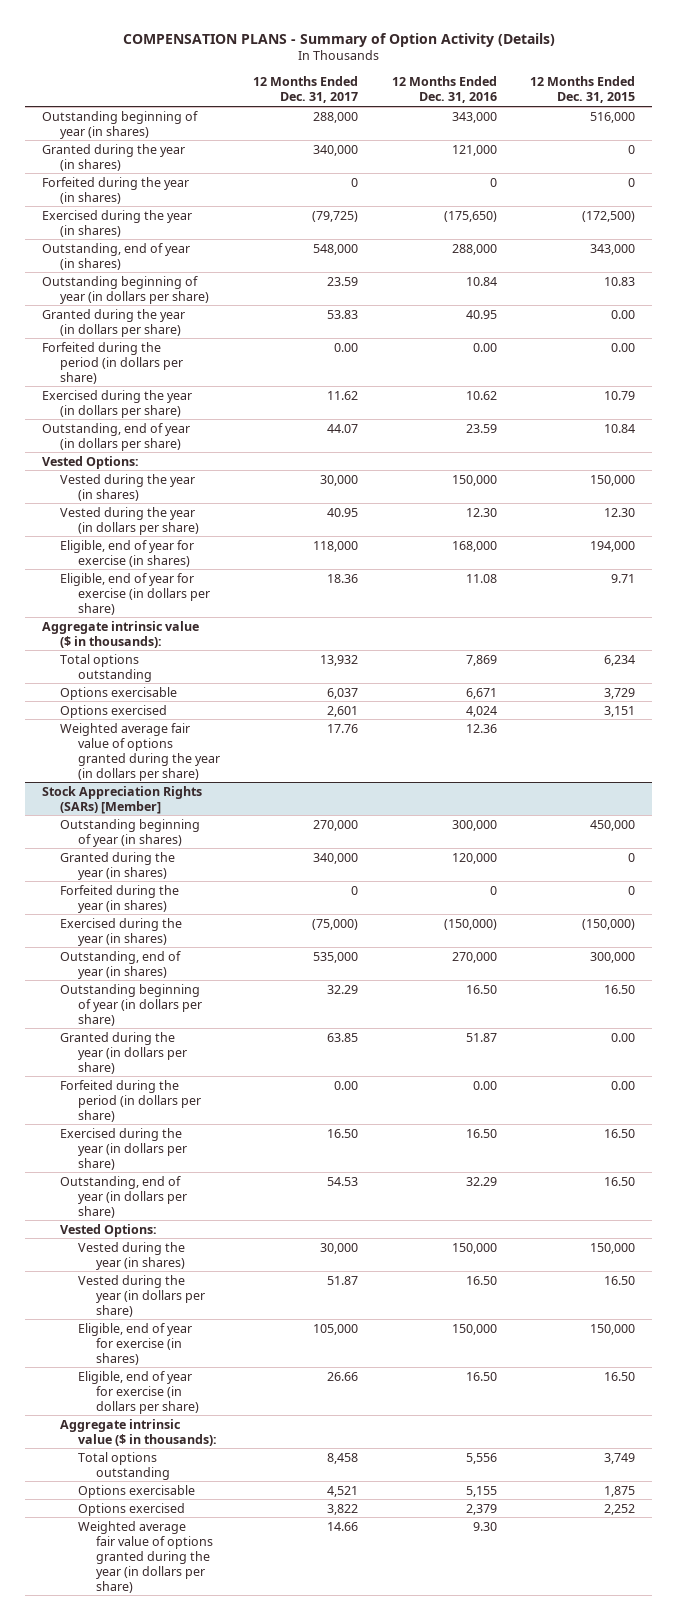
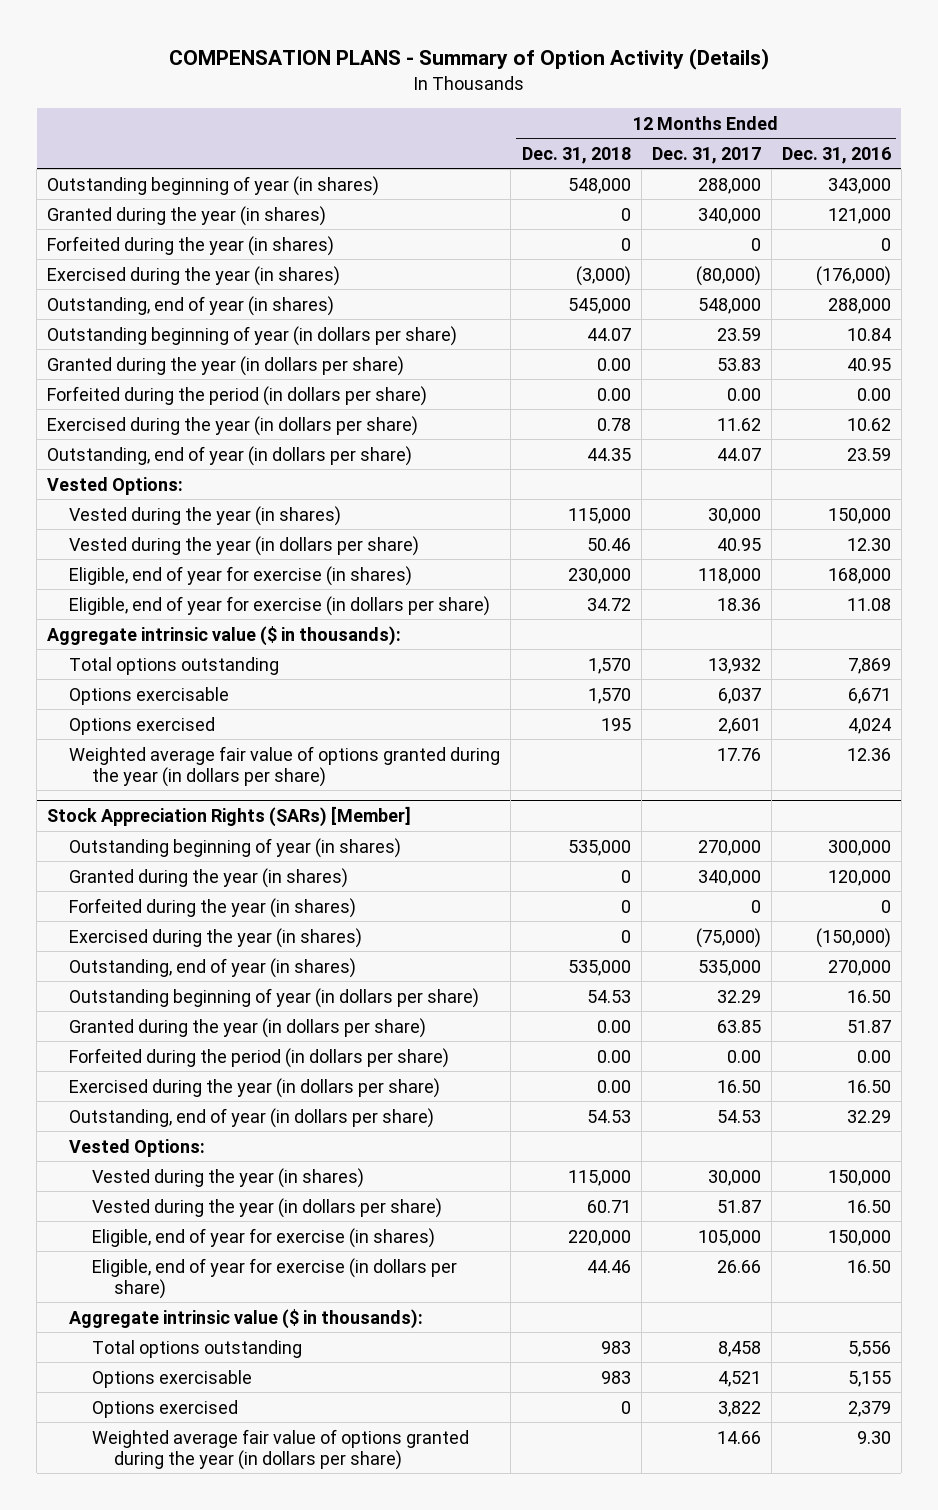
- | 12 Months Ended Dec. 31, 2017 | 12 Months Ended Dec. 31, 2016 | 12 Months Ended Dec. 31, 2015
+ | 12 Months Ended Dec. 31, 2018 | 12 Months Ended Dec. 31, 2017 | 12 Months Ended Dec. 31, 2016
- Exercised during the year (in shares) | (79,725) | (175,650) | (172,500)
+ Exercised during the year (in shares) | (3,000) | (80,000) | (176,000)

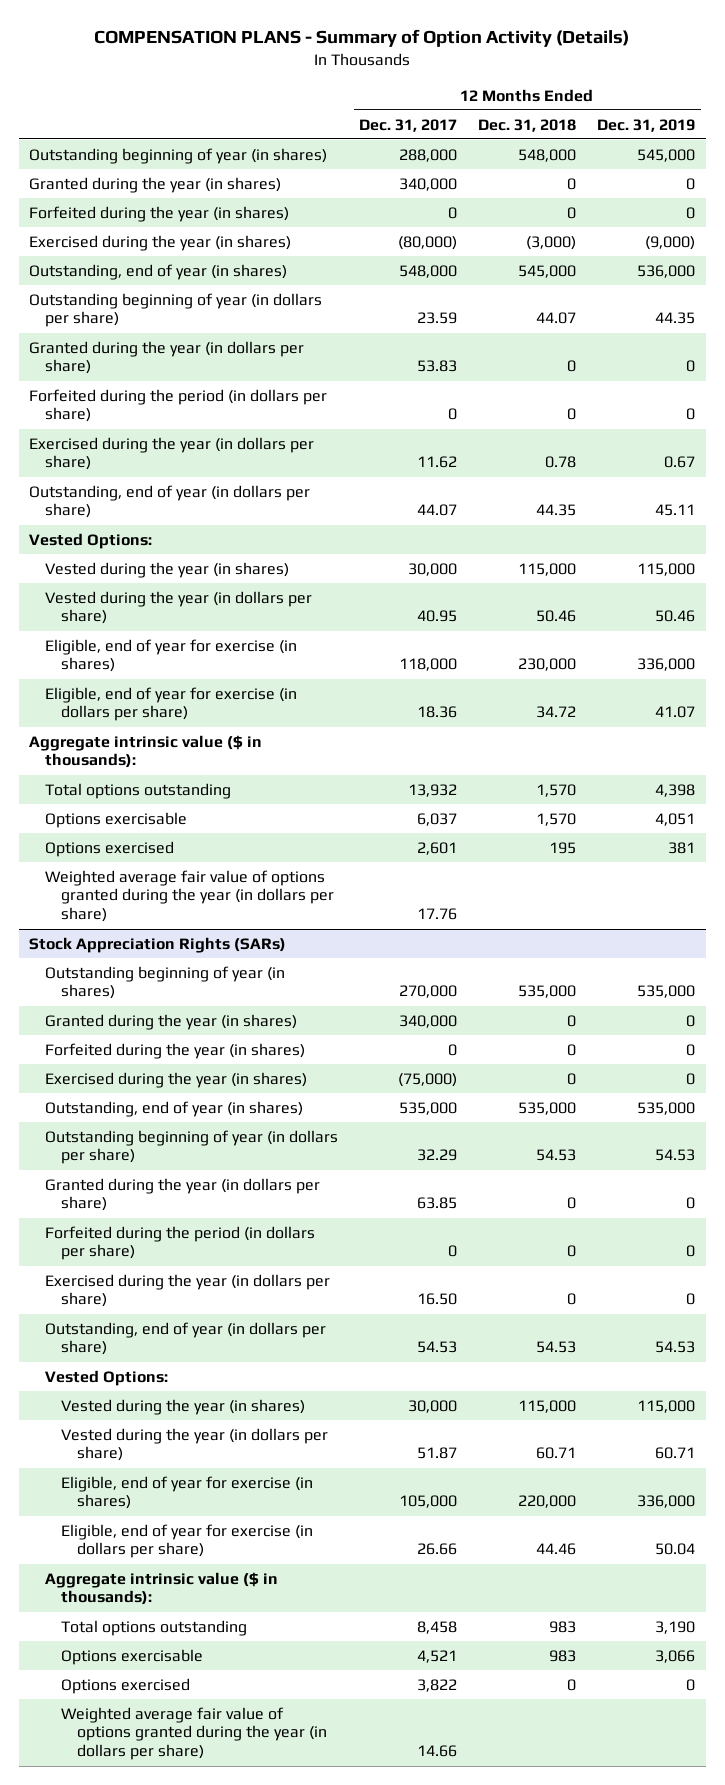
- | 12 Months Ended Dec. 31, 2018 | 12 Months Ended Dec. 31, 2017 | 12 Months Ended Dec. 31, 2016
+ | 12 Months Ended Dec. 31, 2017 | 12 Months Ended Dec. 31, 2018 | 12 Months Ended Dec. 31, 2019
- Granted during the year (in dollars per share) | 0.00 | 53.83 | 40.95
- Forfeited during the period (in dollars per share) | 0.00 | 0.00 | 0.00
+ Granted during the year (in dollars per share) | 53.83 | 0 | 0
+ Forfeited during the period (in dollars per share) | 0 | 0 | 0
- Stock Appreciation Rights (SARs) [Member]
+ Stock Appreciation Rights (SARs)
- Granted during the year (in dollars per share) | 0.00 | 63.85 | 51.87
- Forfeited during the period (in dollars per share) | 0.00 | 0.00 | 0.00
- Exercised during the year (in dollars per share) | 0.00 | 16.50 | 16.50
+ Granted during the year (in dollars per share) | 63.85 | 0 | 0
+ Forfeited during the period (in dollars per share) | 0 | 0 | 0
+ Exercised during the year (in dollars per share) | 16.50 | 0 | 0

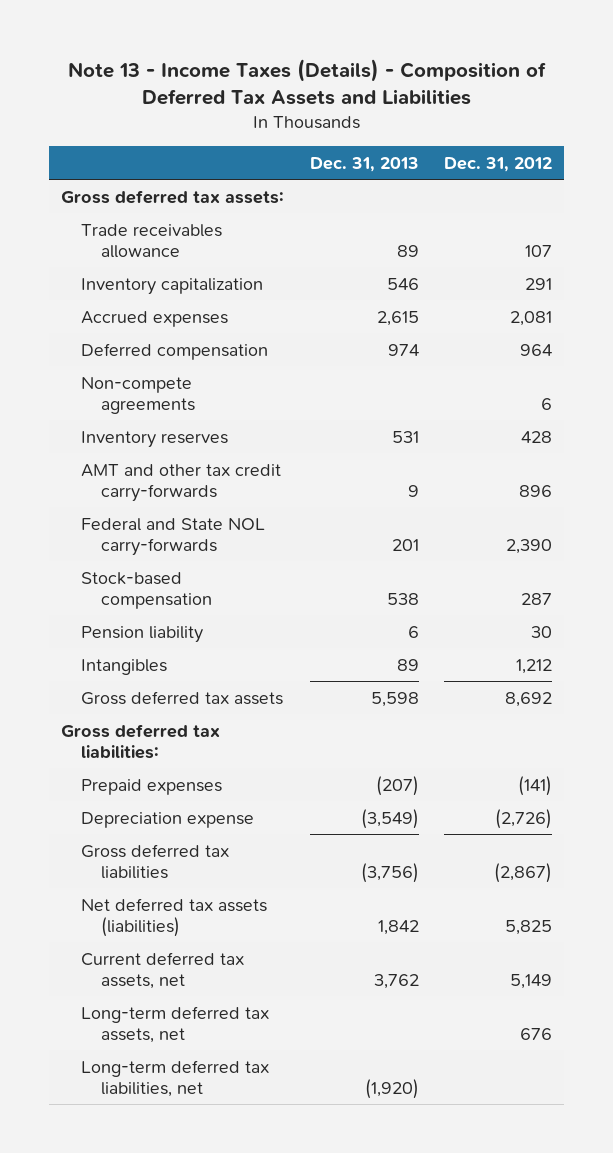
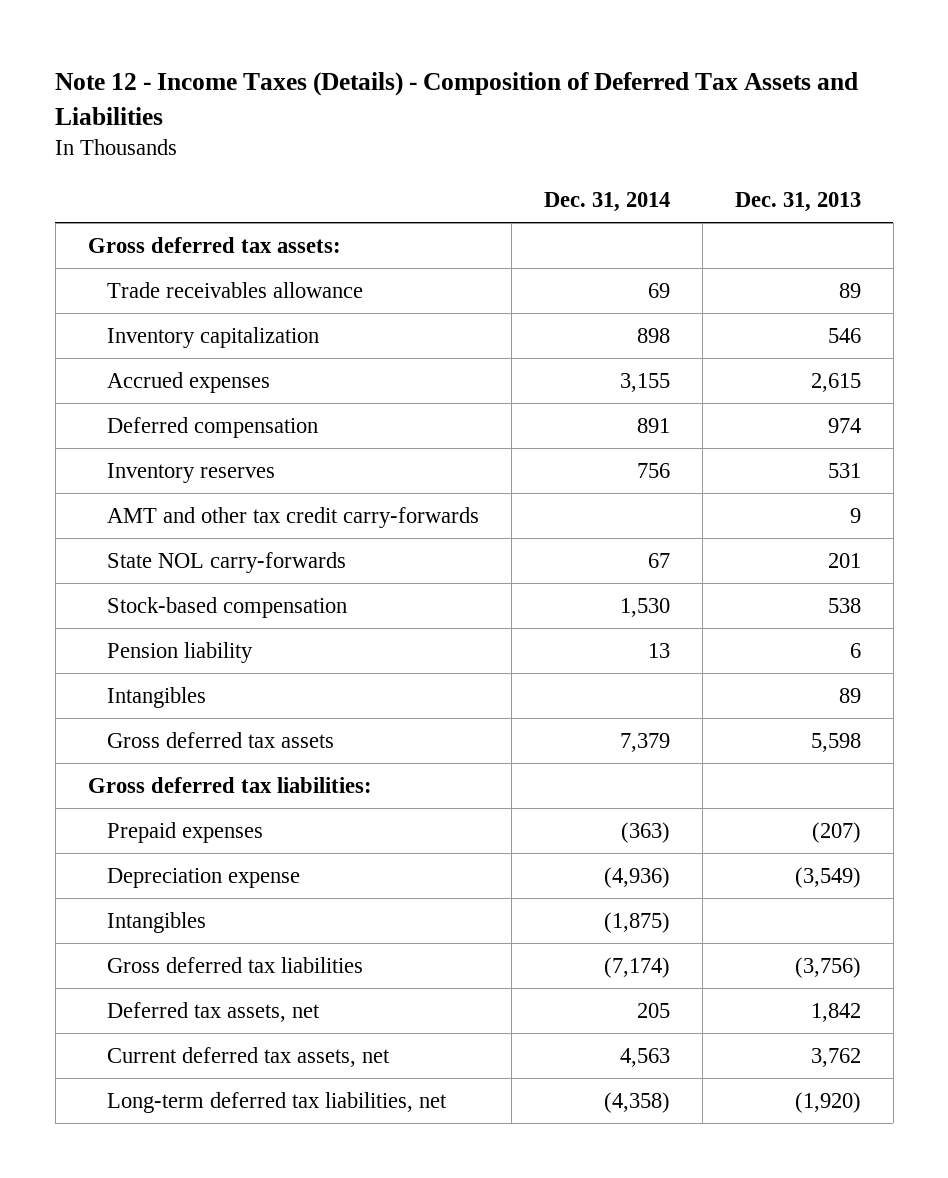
- Note 13 - Income Taxes (Details) - Composition of Deferred Tax Assets and Liabilities
+ Note 12 - Income Taxes (Details) - Composition of Deferred Tax Assets and Liabilities
- | Dec. 31, 2013 | Dec. 31, 2012
+ | Dec. 31, 2014 | Dec. 31, 2013
- Non-compete agreements | | 6
- Federal and State NOL carry-forwards | 201 | 2,390
+ State NOL carry-forwards | 67 | 201
+ Intangibles | (1,875) |
- Net deferred tax assets (liabilities) | 1,842 | 5,825
+ Deferred tax assets, net | 205 | 1,842
- Long-term deferred tax assets, net | | 676

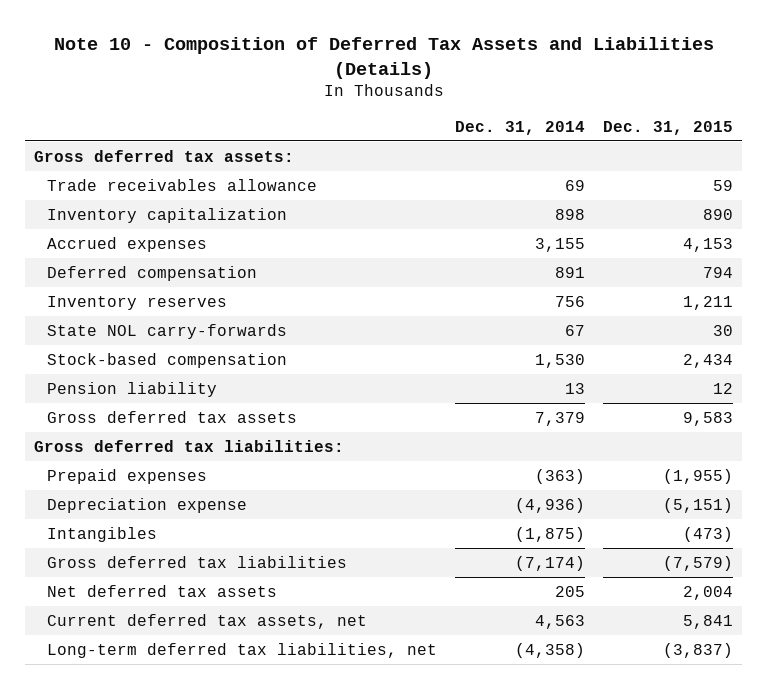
- Note 12 - Income Taxes (Details) - Composition of Deferred Tax Assets and Liabilities
+ Note 10 - Composition of Deferred Tax Assets and Liabilities (Details)
- | Dec. 31, 2014 | Dec. 31, 2013
+ | Dec. 31, 2014 | Dec. 31, 2015
- AMT and other tax credit carry-forwards | | 9
- Intangibles | | 89
- Deferred tax assets, net | 205 | 1,842
+ Net deferred tax assets | 205 | 2,004

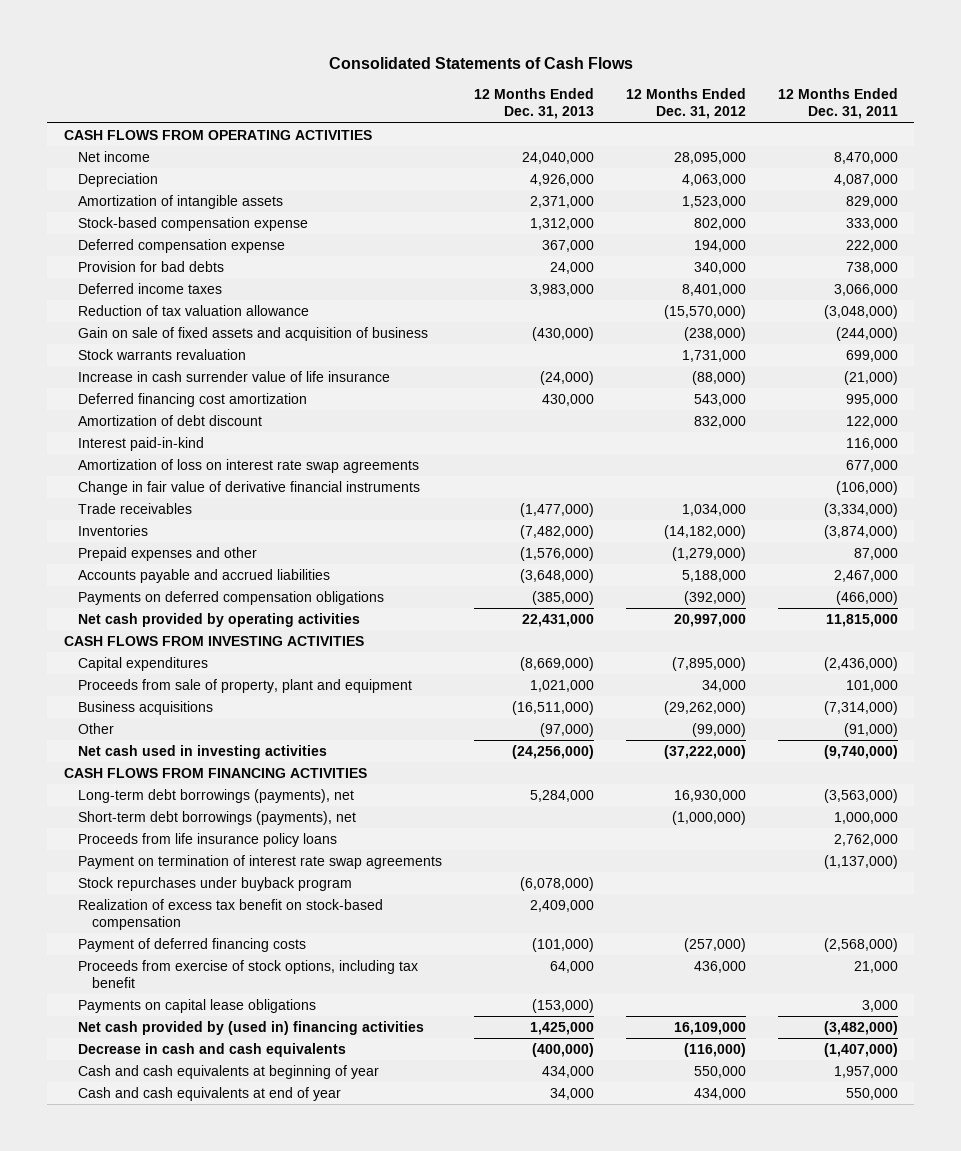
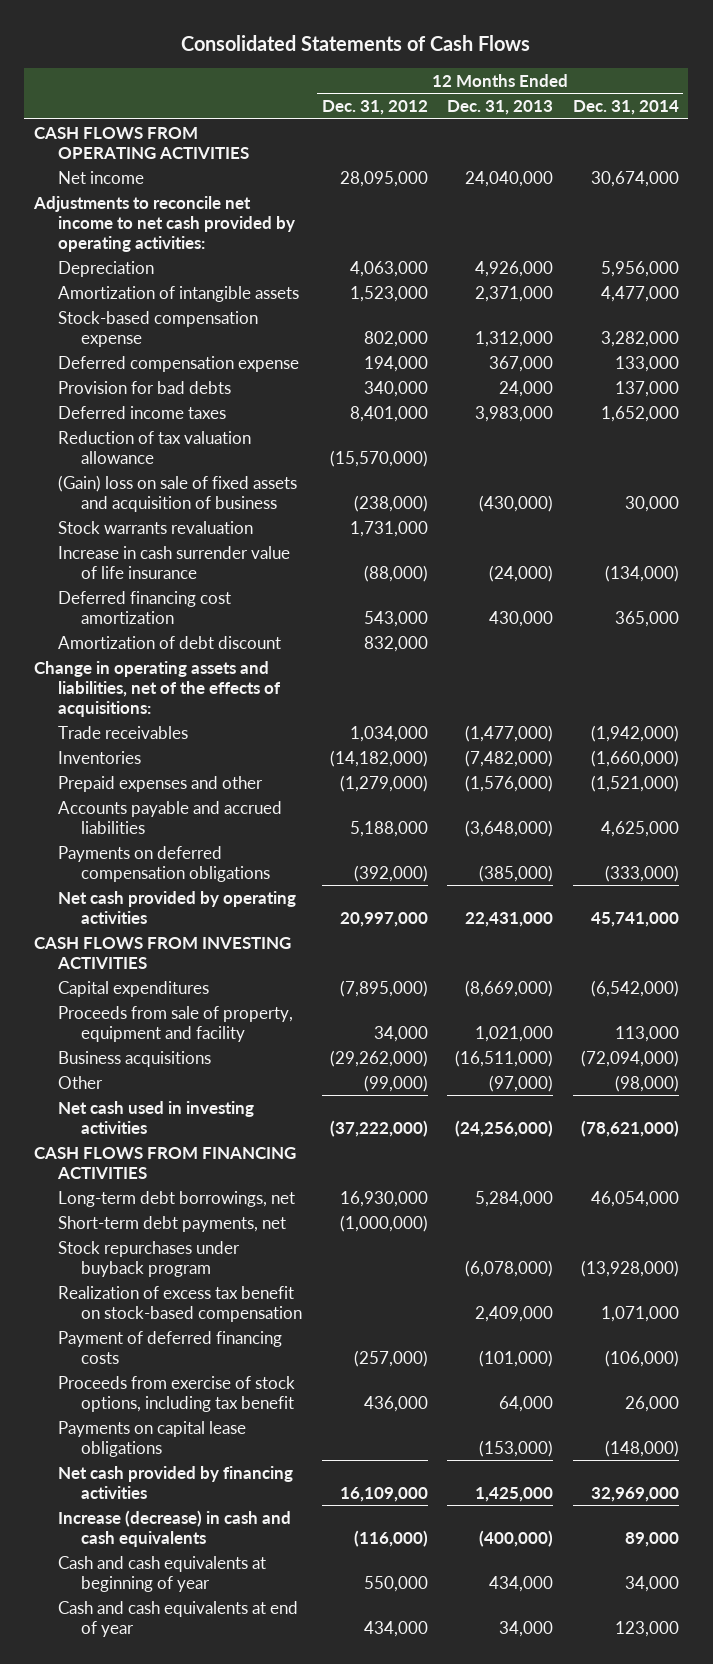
- | 12 Months Ended Dec. 31, 2013 | 12 Months Ended Dec. 31, 2012 | 12 Months Ended Dec. 31, 2011
+ | 12 Months Ended Dec. 31, 2012 | 12 Months Ended Dec. 31, 2013 | 12 Months Ended Dec. 31, 2014
+ Adjustments to reconcile net income to net cash provided by operating activities:
- Gain on sale of fixed assets and acquisition of business | (430,000) | (238,000) | (244,000)
+ (Gain) loss on sale of fixed assets and acquisition of business | (238,000) | (430,000) | 30,000
- Interest paid-in-kind | | | 116,000
- Amortization of loss on interest rate swap agreements | | | 677,000
- Change in fair value of derivative financial instruments | | | (106,000)
+ Change in operating assets and liabilities, net of the effects of acquisitions:
- Proceeds from sale of property, plant and equipment | 1,021,000 | 34,000 | 101,000
+ Proceeds from sale of property, equipment and facility | 34,000 | 1,021,000 | 113,000
- Long-term debt borrowings (payments), net | 5,284,000 | 16,930,000 | (3,563,000)
- Short-term debt borrowings (payments), net | | (1,000,000) | 1,000,000
- Proceeds from life insurance policy loans | | | 2,762,000
- Payment on termination of interest rate swap agreements | | | (1,137,000)
+ Long-term debt borrowings, net | 16,930,000 | 5,284,000 | 46,054,000
+ Short-term debt payments, net | (1,000,000) | |
- Net cash provided by (used in) financing activities | 1,425,000 | 16,109,000 | (3,482,000)
- Decrease in cash and cash equivalents | (400,000) | (116,000) | (1,407,000)
+ Net cash provided by financing activities | 16,109,000 | 1,425,000 | 32,969,000
+ Increase (decrease) in cash and cash equivalents | (116,000) | (400,000) | 89,000

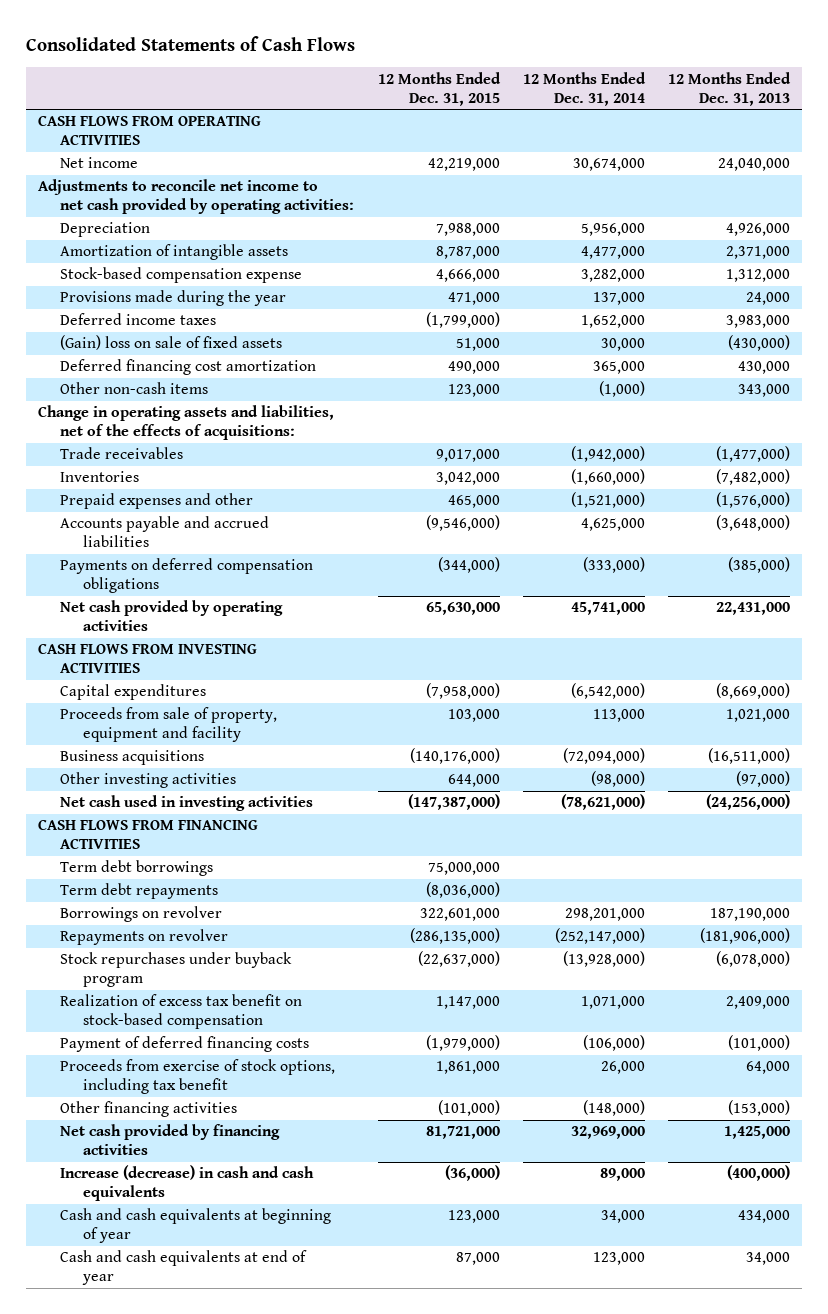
- | 12 Months Ended Dec. 31, 2012 | 12 Months Ended Dec. 31, 2013 | 12 Months Ended Dec. 31, 2014
+ | 12 Months Ended Dec. 31, 2015 | 12 Months Ended Dec. 31, 2014 | 12 Months Ended Dec. 31, 2013
- Deferred compensation expense | 194,000 | 367,000 | 133,000
- Provision for bad debts | 340,000 | 24,000 | 137,000
+ Provisions made during the year | 471,000 | 137,000 | 24,000
- Reduction of tax valuation allowance | (15,570,000) | |
- (Gain) loss on sale of fixed assets and acquisition of business | (238,000) | (430,000) | 30,000
- Stock warrants revaluation | 1,731,000 | |
- Increase in cash surrender value of life insurance | (88,000) | (24,000) | (134,000)
+ (Gain) loss on sale of fixed assets | 51,000 | 30,000 | (430,000)
- Amortization of debt discount | 832,000 | |
+ Other non-cash items | 123,000 | (1,000) | 343,000
- Other | (99,000) | (97,000) | (98,000)
+ Other investing activities | 644,000 | (98,000) | (97,000)
- Long-term debt borrowings, net | 16,930,000 | 5,284,000 | 46,054,000
- Short-term debt payments, net | (1,000,000) | |
+ Term debt borrowings | 75,000,000 | |
+ Term debt repayments | (8,036,000) | |
+ Borrowings on revolver | 322,601,000 | 298,201,000 | 187,190,000
+ Repayments on revolver | (286,135,000) | (252,147,000) | (181,906,000)
- Payments on capital lease obligations | | (153,000) | (148,000)
+ Other financing activities | (101,000) | (148,000) | (153,000)

